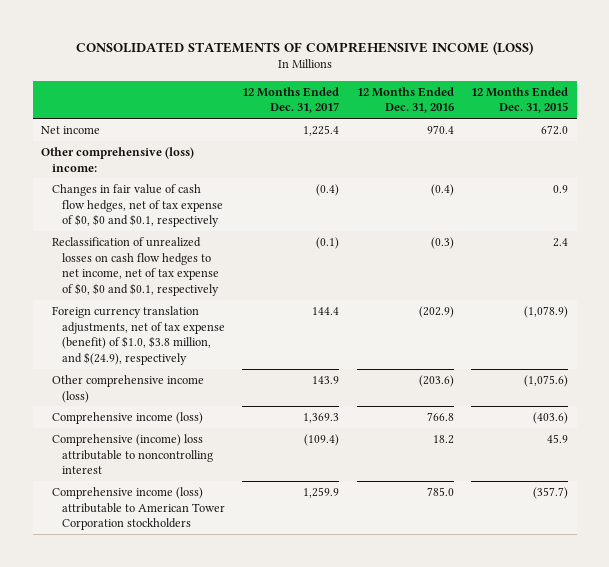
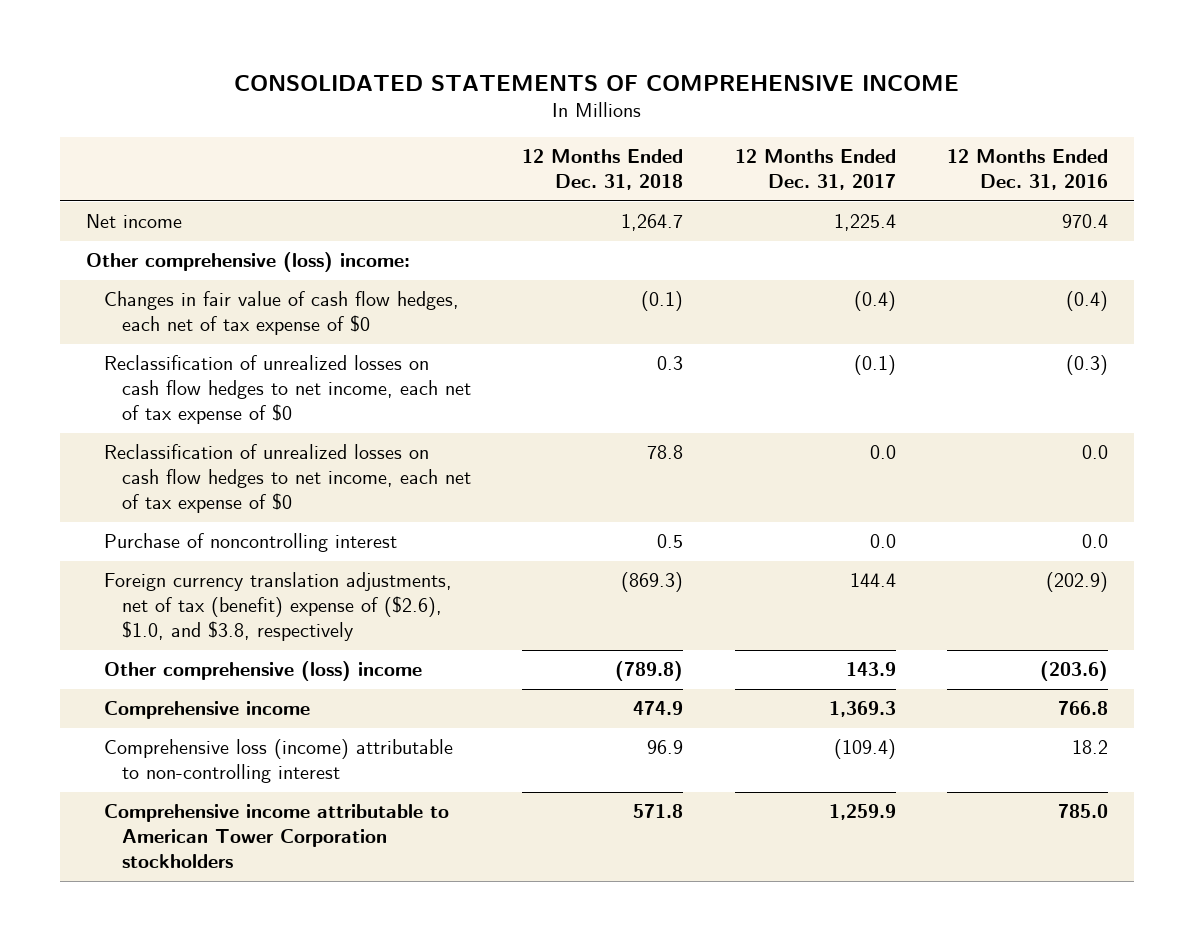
- CONSOLIDATED STATEMENTS OF COMPREHENSIVE INCOME (LOSS)
+ CONSOLIDATED STATEMENTS OF COMPREHENSIVE INCOME
- | 12 Months Ended Dec. 31, 2017 | 12 Months Ended Dec. 31, 2016 | 12 Months Ended Dec. 31, 2015
+ | 12 Months Ended Dec. 31, 2018 | 12 Months Ended Dec. 31, 2017 | 12 Months Ended Dec. 31, 2016
- Changes in fair value of cash flow hedges, net of tax expense of $0, $0 and $0.1, respectively | (0.4) | (0.4) | 0.9
- Reclassification of unrealized losses on cash flow hedges to net income, net of tax expense of $0, $0 and $0.1, respectively | (0.1) | (0.3) | 2.4
- Foreign currency translation adjustments, net of tax expense (benefit) of $1.0, $3.8 million, and $(24.9), respectively | 144.4 | (202.9) | (1,078.9)
- Other comprehensive income (loss) | 143.9 | (203.6) | (1,075.6)
- Comprehensive income (loss) | 1,369.3 | 766.8 | (403.6)
- Comprehensive (income) loss attributable to noncontrolling interest | (109.4) | 18.2 | 45.9
- Comprehensive income (loss) attributable to American Tower Corporation stockholders | 1,259.9 | 785.0 | (357.7)
+ Changes in fair value of cash flow hedges, each net of tax expense of $0 | (0.1) | (0.4) | (0.4)
+ Reclassification of unrealized losses on cash flow hedges to net income, each net of tax expense of $0 | 0.3 | (0.1) | (0.3)
+ Reclassification of unrealized losses on cash flow hedges to net income, each net of tax expense of $0 | 78.8 | 0.0 | 0.0
+ Purchase of noncontrolling interest | 0.5 | 0.0 | 0.0
+ Foreign currency translation adjustments, net of tax (benefit) expense of ($2.6), $1.0, and $3.8, respectively | (869.3) | 144.4 | (202.9)
+ Other comprehensive (loss) income | (789.8) | 143.9 | (203.6)
+ Comprehensive income | 474.9 | 1,369.3 | 766.8
+ Comprehensive loss (income) attributable to non-controlling interest | 96.9 | (109.4) | 18.2
+ Comprehensive income attributable to American Tower Corporation stockholders | 571.8 | 1,259.9 | 785.0

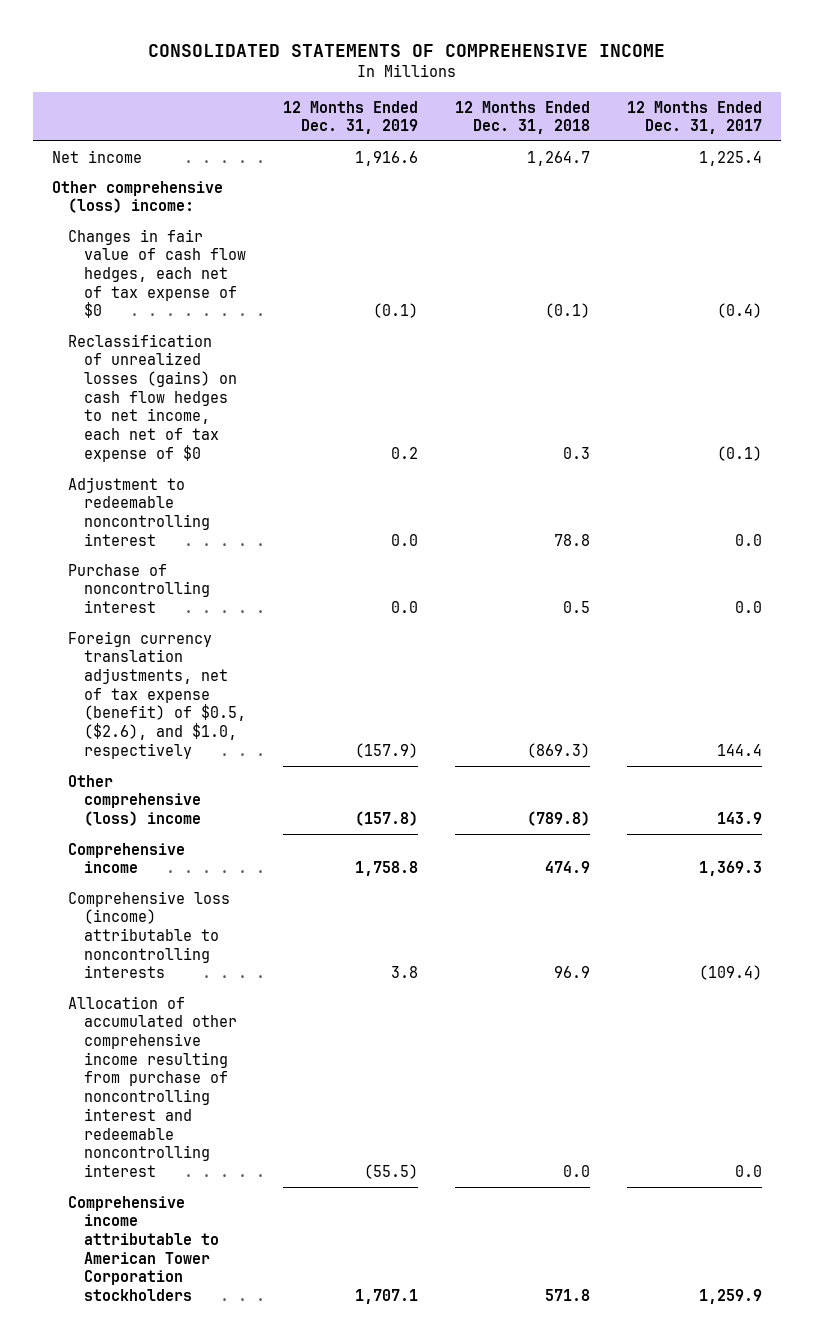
- | 12 Months Ended Dec. 31, 2018 | 12 Months Ended Dec. 31, 2017 | 12 Months Ended Dec. 31, 2016
+ | 12 Months Ended Dec. 31, 2019 | 12 Months Ended Dec. 31, 2018 | 12 Months Ended Dec. 31, 2017
- Reclassification of unrealized losses on cash flow hedges to net income, each net of tax expense of $0 | 0.3 | (0.1) | (0.3)
- Reclassification of unrealized losses on cash flow hedges to net income, each net of tax expense of $0 | 78.8 | 0.0 | 0.0
+ Reclassification of unrealized losses (gains) on cash flow hedges to net income, each net of tax expense of $0 | 0.2 | 0.3 | (0.1)
+ Adjustment to redeemable noncontrolling interest | 0.0 | 78.8 | 0.0
- Foreign currency translation adjustments, net of tax (benefit) expense of ($2.6), $1.0, and $3.8, respectively | (869.3) | 144.4 | (202.9)
+ Foreign currency translation adjustments, net of tax expense (benefit) of $0.5, ($2.6), and $1.0, respectively | (157.9) | (869.3) | 144.4
- Comprehensive loss (income) attributable to non-controlling interest | 96.9 | (109.4) | 18.2
+ Comprehensive loss (income) attributable to noncontrolling interests | 3.8 | 96.9 | (109.4)
+ Allocation of accumulated other comprehensive income resulting from purchase of noncontrolling interest and redeemable noncontrolling interest | (55.5) | 0.0 | 0.0

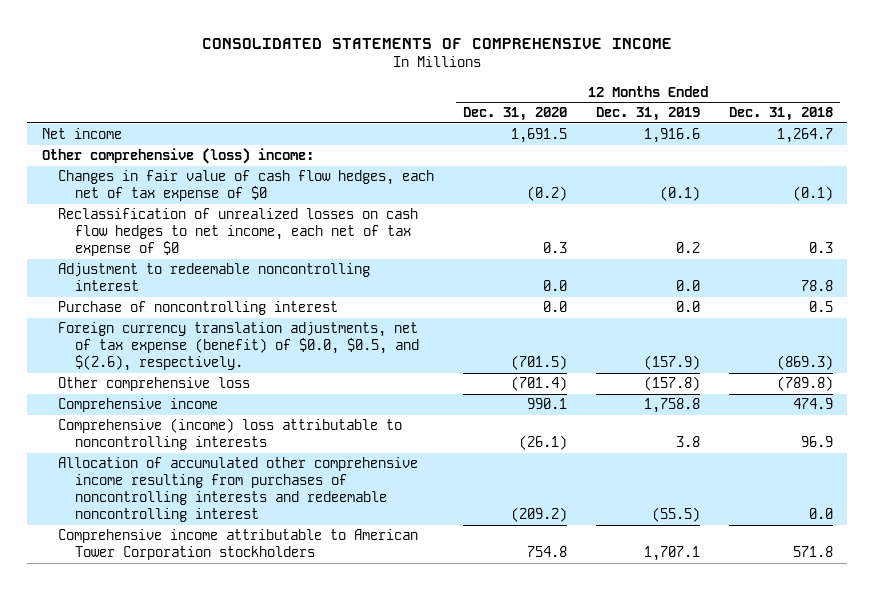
- | 12 Months Ended Dec. 31, 2019 | 12 Months Ended Dec. 31, 2018 | 12 Months Ended Dec. 31, 2017
+ | 12 Months Ended Dec. 31, 2020 | 12 Months Ended Dec. 31, 2019 | 12 Months Ended Dec. 31, 2018
- Reclassification of unrealized losses (gains) on cash flow hedges to net income, each net of tax expense of $0 | 0.2 | 0.3 | (0.1)
+ Reclassification of unrealized losses on cash flow hedges to net income, each net of tax expense of $0 | 0.3 | 0.2 | 0.3
- Foreign currency translation adjustments, net of tax expense (benefit) of $0.5, ($2.6), and $1.0, respectively | (157.9) | (869.3) | 144.4
- Other comprehensive (loss) income | (157.8) | (789.8) | 143.9
+ Foreign currency translation adjustments, net of tax expense (benefit) of $0.0, $0.5, and $(2.6), respectively. | (701.5) | (157.9) | (869.3)
+ Other comprehensive loss | (701.4) | (157.8) | (789.8)
- Comprehensive loss (income) attributable to noncontrolling interests | 3.8 | 96.9 | (109.4)
- Allocation of accumulated other comprehensive income resulting from purchase of noncontrolling interest and redeemable noncontrolling interest | (55.5) | 0.0 | 0.0
+ Comprehensive (income) loss attributable to noncontrolling interests | (26.1) | 3.8 | 96.9
+ Allocation of accumulated other comprehensive income resulting from purchases of noncontrolling interests and redeemable noncontrolling interest | (209.2) | (55.5) | 0.0

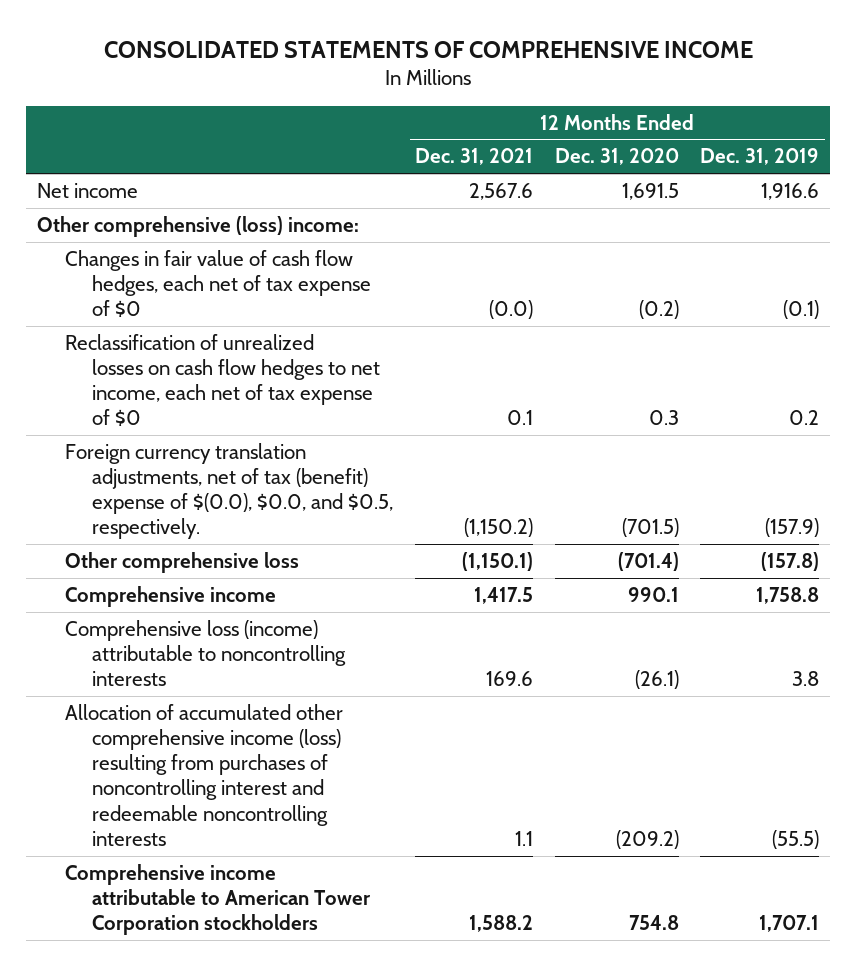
- | 12 Months Ended Dec. 31, 2020 | 12 Months Ended Dec. 31, 2019 | 12 Months Ended Dec. 31, 2018
+ | 12 Months Ended Dec. 31, 2021 | 12 Months Ended Dec. 31, 2020 | 12 Months Ended Dec. 31, 2019
- Adjustment to redeemable noncontrolling interest | 0.0 | 0.0 | 78.8
- Purchase of noncontrolling interest | 0.0 | 0.0 | 0.5
- Foreign currency translation adjustments, net of tax expense (benefit) of $0.0, $0.5, and $(2.6), respectively. | (701.5) | (157.9) | (869.3)
+ Foreign currency translation adjustments, net of tax (benefit) expense of $(0.0), $0.0, and $0.5, respectively. | (1,150.2) | (701.5) | (157.9)
- Comprehensive (income) loss attributable to noncontrolling interests | (26.1) | 3.8 | 96.9
- Allocation of accumulated other comprehensive income resulting from purchases of noncontrolling interests and redeemable noncontrolling interest | (209.2) | (55.5) | 0.0
+ Comprehensive loss (income) attributable to noncontrolling interests | 169.6 | (26.1) | 3.8
+ Allocation of accumulated other comprehensive income (loss) resulting from purchases of noncontrolling interest and redeemable noncontrolling interests | 1.1 | (209.2) | (55.5)

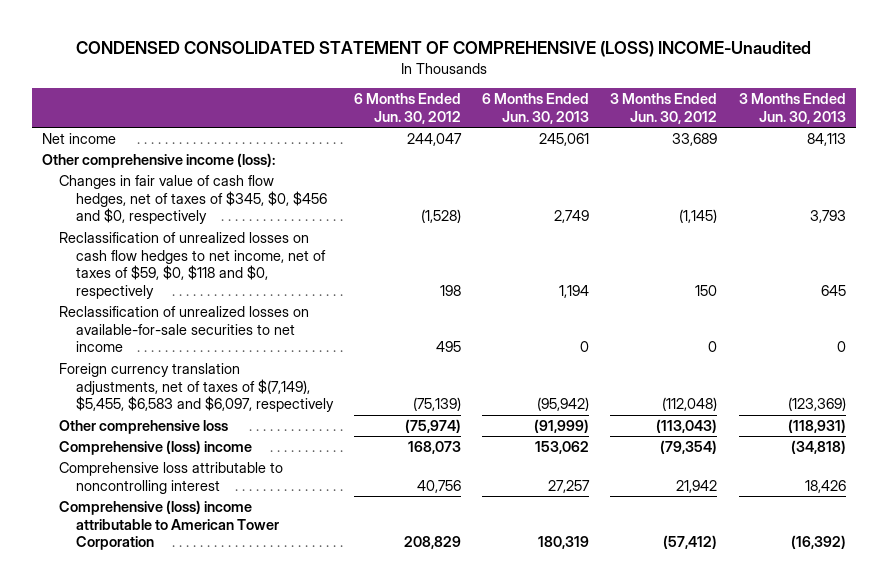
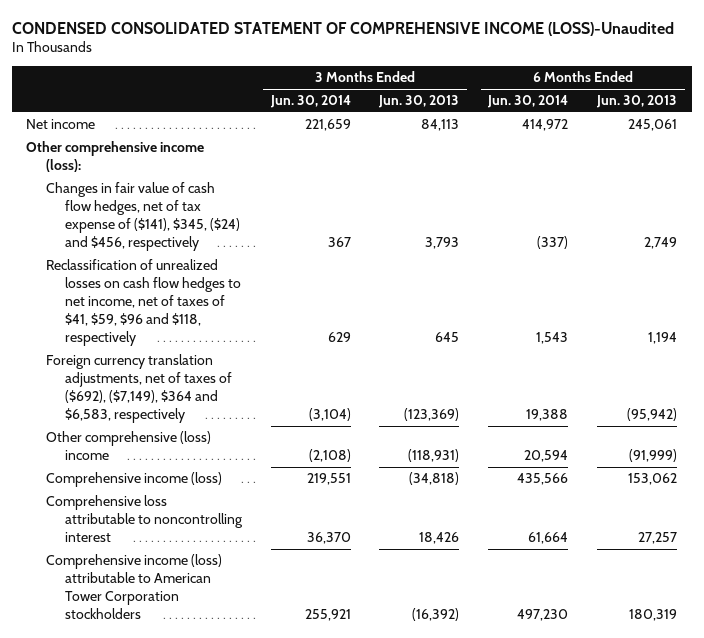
- CONDENSED CONSOLIDATED STATEMENT OF COMPREHENSIVE (LOSS) INCOME-Unaudited
+ CONDENSED CONSOLIDATED STATEMENT OF COMPREHENSIVE INCOME (LOSS)-Unaudited
- | 6 Months Ended Jun. 30, 2012 | 6 Months Ended Jun. 30, 2013 | 3 Months Ended Jun. 30, 2012 | 3 Months Ended Jun. 30, 2013
+ | 3 Months Ended Jun. 30, 2014 | 3 Months Ended Jun. 30, 2013 | 6 Months Ended Jun. 30, 2014 | 6 Months Ended Jun. 30, 2013
- Changes in fair value of cash flow hedges, net of taxes of $345, $0, $456 and $0, respectively | (1,528) | 2,749 | (1,145) | 3,793
- Reclassification of unrealized losses on cash flow hedges to net income, net of taxes of $59, $0, $118 and $0, respectively | 198 | 1,194 | 150 | 645
- Reclassification of unrealized losses on available-for-sale securities to net income | 495 | 0 | 0 | 0
- Foreign currency translation adjustments, net of taxes of $(7,149), $5,455, $6,583 and $6,097, respectively | (75,139) | (95,942) | (112,048) | (123,369)
- Other comprehensive loss | (75,974) | (91,999) | (113,043) | (118,931)
- Comprehensive (loss) income | 168,073 | 153,062 | (79,354) | (34,818)
+ Changes in fair value of cash flow hedges, net of tax expense of ($141), $345, ($24) and $456, respectively | 367 | 3,793 | (337) | 2,749
+ Reclassification of unrealized losses on cash flow hedges to net income, net of taxes of $41, $59, $96 and $118, respectively | 629 | 645 | 1,543 | 1,194
+ Foreign currency translation adjustments, net of taxes of ($692), ($7,149), $364 and $6,583, respectively | (3,104) | (123,369) | 19,388 | (95,942)
+ Other comprehensive (loss) income | (2,108) | (118,931) | 20,594 | (91,999)
+ Comprehensive income (loss) | 219,551 | (34,818) | 435,566 | 153,062
- Comprehensive (loss) income attributable to American Tower Corporation | 208,829 | 180,319 | (57,412) | (16,392)
+ Comprehensive income (loss) attributable to American Tower Corporation stockholders | 255,921 | (16,392) | 497,230 | 180,319

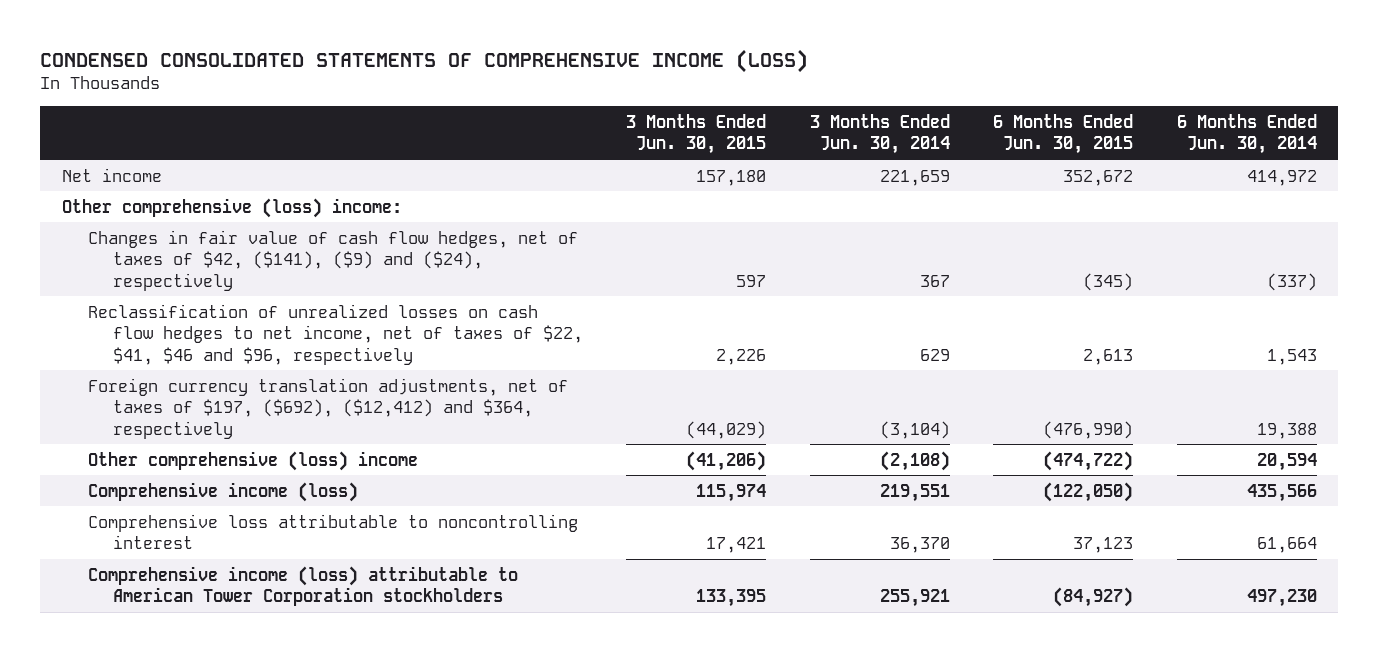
- CONDENSED CONSOLIDATED STATEMENT OF COMPREHENSIVE INCOME (LOSS)-Unaudited
+ CONDENSED CONSOLIDATED STATEMENTS OF COMPREHENSIVE INCOME (LOSS)
- | 3 Months Ended Jun. 30, 2014 | 3 Months Ended Jun. 30, 2013 | 6 Months Ended Jun. 30, 2014 | 6 Months Ended Jun. 30, 2013
+ | 3 Months Ended Jun. 30, 2015 | 3 Months Ended Jun. 30, 2014 | 6 Months Ended Jun. 30, 2015 | 6 Months Ended Jun. 30, 2014
- Other comprehensive income (loss):
- Changes in fair value of cash flow hedges, net of tax expense of ($141), $345, ($24) and $456, respectively | 367 | 3,793 | (337) | 2,749
- Reclassification of unrealized losses on cash flow hedges to net income, net of taxes of $41, $59, $96 and $118, respectively | 629 | 645 | 1,543 | 1,194
- Foreign currency translation adjustments, net of taxes of ($692), ($7,149), $364 and $6,583, respectively | (3,104) | (123,369) | 19,388 | (95,942)
+ Other comprehensive (loss) income:
+ Changes in fair value of cash flow hedges, net of taxes of $42, ($141), ($9) and ($24), respectively | 597 | 367 | (345) | (337)
+ Reclassification of unrealized losses on cash flow hedges to net income, net of taxes of $22, $41, $46 and $96, respectively | 2,226 | 629 | 2,613 | 1,543
+ Foreign currency translation adjustments, net of taxes of $197, ($692), ($12,412) and $364, respectively | (44,029) | (3,104) | (476,990) | 19,388

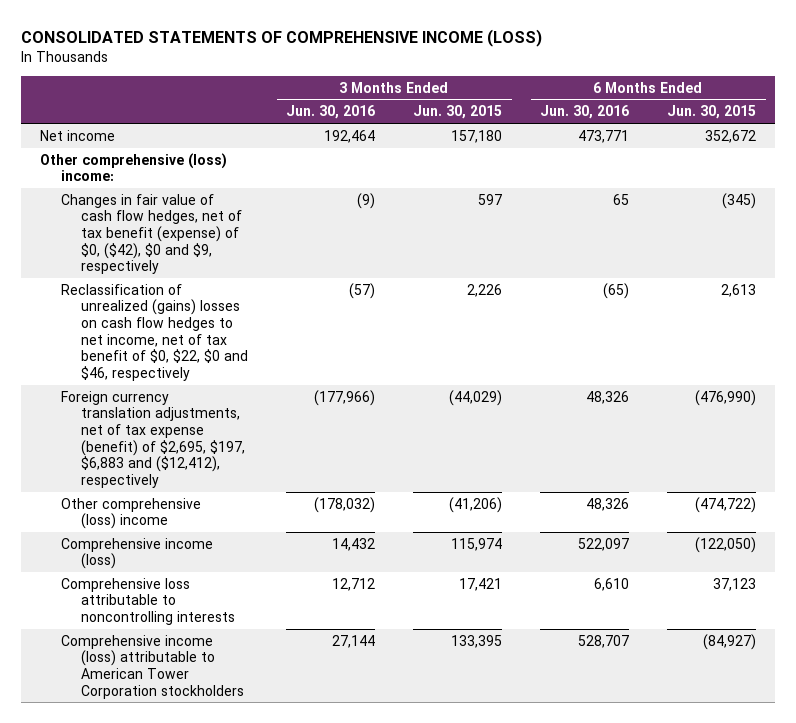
- CONDENSED CONSOLIDATED STATEMENTS OF COMPREHENSIVE INCOME (LOSS)
+ CONSOLIDATED STATEMENTS OF COMPREHENSIVE INCOME (LOSS)
- | 3 Months Ended Jun. 30, 2015 | 3 Months Ended Jun. 30, 2014 | 6 Months Ended Jun. 30, 2015 | 6 Months Ended Jun. 30, 2014
+ | 3 Months Ended Jun. 30, 2016 | 3 Months Ended Jun. 30, 2015 | 6 Months Ended Jun. 30, 2016 | 6 Months Ended Jun. 30, 2015
- Changes in fair value of cash flow hedges, net of taxes of $42, ($141), ($9) and ($24), respectively | 597 | 367 | (345) | (337)
- Reclassification of unrealized losses on cash flow hedges to net income, net of taxes of $22, $41, $46 and $96, respectively | 2,226 | 629 | 2,613 | 1,543
- Foreign currency translation adjustments, net of taxes of $197, ($692), ($12,412) and $364, respectively | (44,029) | (3,104) | (476,990) | 19,388
+ Changes in fair value of cash flow hedges, net of tax benefit (expense) of $0, ($42), $0 and $9, respectively | (9) | 597 | 65 | (345)
+ Reclassification of unrealized (gains) losses on cash flow hedges to net income, net of tax benefit of $0, $22, $0 and $46, respectively | (57) | 2,226 | (65) | 2,613
+ Foreign currency translation adjustments, net of tax expense (benefit) of $2,695, $197, $6,883 and ($12,412), respectively | (177,966) | (44,029) | 48,326 | (476,990)
- Comprehensive loss attributable to noncontrolling interest | 17,421 | 36,370 | 37,123 | 61,664
+ Comprehensive loss attributable to noncontrolling interests | 12,712 | 17,421 | 6,610 | 37,123

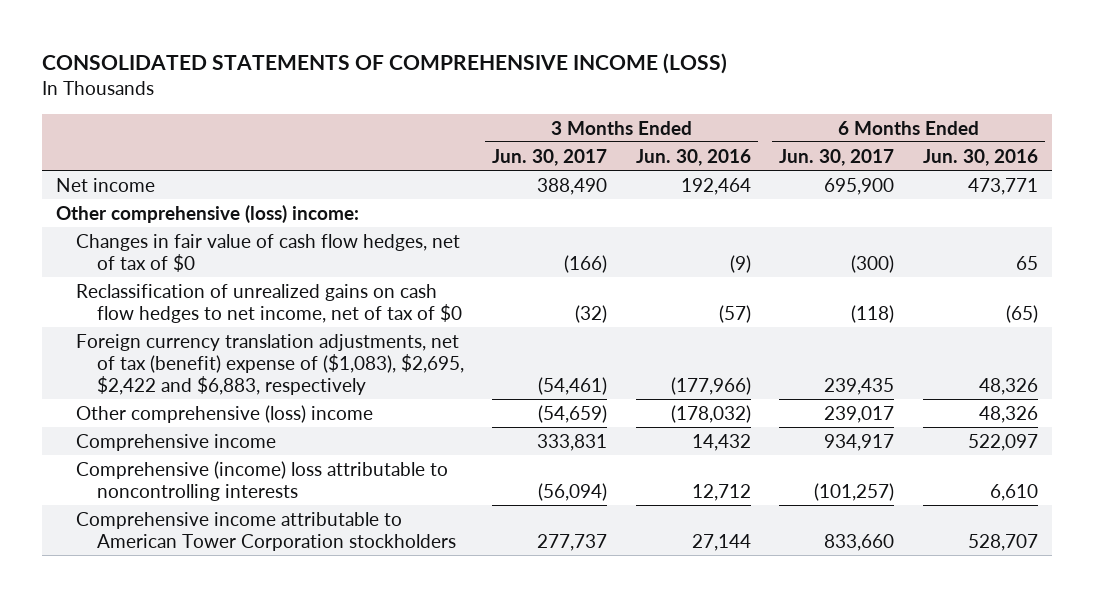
- | 3 Months Ended Jun. 30, 2016 | 3 Months Ended Jun. 30, 2015 | 6 Months Ended Jun. 30, 2016 | 6 Months Ended Jun. 30, 2015
+ | 3 Months Ended Jun. 30, 2017 | 3 Months Ended Jun. 30, 2016 | 6 Months Ended Jun. 30, 2017 | 6 Months Ended Jun. 30, 2016
- Changes in fair value of cash flow hedges, net of tax benefit (expense) of $0, ($42), $0 and $9, respectively | (9) | 597 | 65 | (345)
- Reclassification of unrealized (gains) losses on cash flow hedges to net income, net of tax benefit of $0, $22, $0 and $46, respectively | (57) | 2,226 | (65) | 2,613
- Foreign currency translation adjustments, net of tax expense (benefit) of $2,695, $197, $6,883 and ($12,412), respectively | (177,966) | (44,029) | 48,326 | (476,990)
+ Changes in fair value of cash flow hedges, net of tax of $0 | (166) | (9) | (300) | 65
+ Reclassification of unrealized gains on cash flow hedges to net income, net of tax of $0 | (32) | (57) | (118) | (65)
+ Foreign currency translation adjustments, net of tax (benefit) expense of ($1,083), $2,695, $2,422 and $6,883, respectively | (54,461) | (177,966) | 239,435 | 48,326
- Comprehensive income (loss) | 14,432 | 115,974 | 522,097 | (122,050)
- Comprehensive loss attributable to noncontrolling interests | 12,712 | 17,421 | 6,610 | 37,123
- Comprehensive income (loss) attributable to American Tower Corporation stockholders | 27,144 | 133,395 | 528,707 | (84,927)
+ Comprehensive income | 333,831 | 14,432 | 934,917 | 522,097
+ Comprehensive (income) loss attributable to noncontrolling interests | (56,094) | 12,712 | (101,257) | 6,610
+ Comprehensive income attributable to American Tower Corporation stockholders | 277,737 | 27,144 | 833,660 | 528,707

